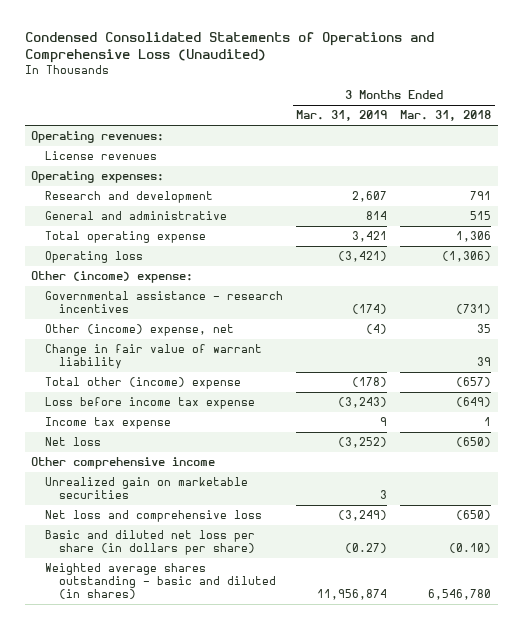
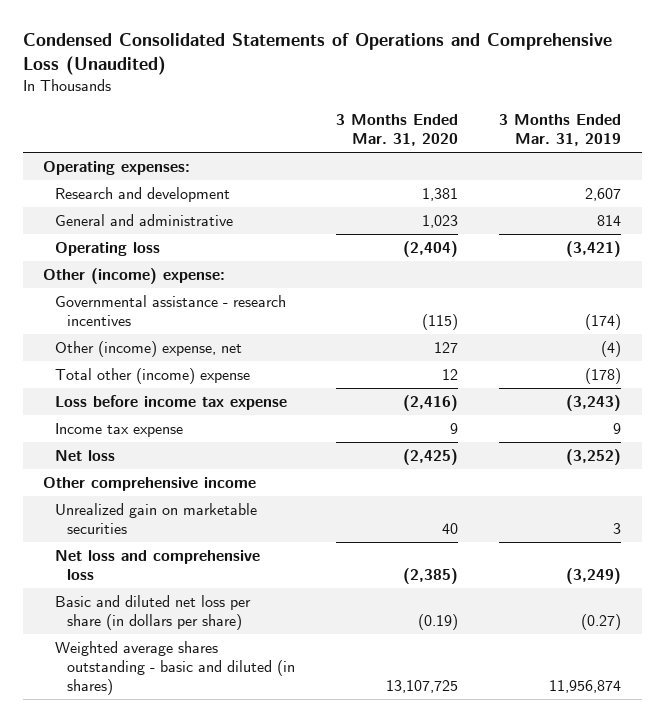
- | 3 Months Ended Mar. 31, 2019 | 3 Months Ended Mar. 31, 2018
+ | 3 Months Ended Mar. 31, 2020 | 3 Months Ended Mar. 31, 2019
- Operating revenues:
- License revenues
- Total operating expense | 3,421 | 1,306
- Change in fair value of warrant liability | | 39

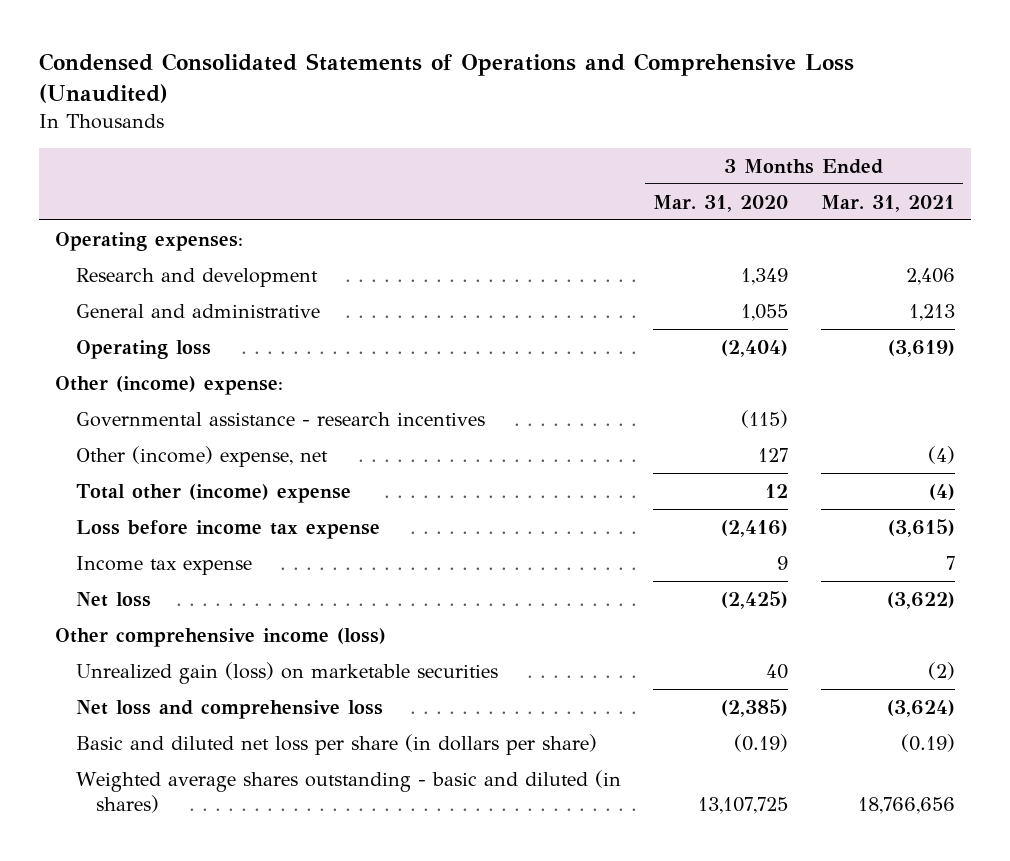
- | 3 Months Ended Mar. 31, 2020 | 3 Months Ended Mar. 31, 2019
+ | 3 Months Ended Mar. 31, 2020 | 3 Months Ended Mar. 31, 2021
- Research and development | 1,381 | 2,607
- General and administrative | 1,023 | 814
+ Research and development | 1,349 | 2,406
+ General and administrative | 1,055 | 1,213
- Other comprehensive income
- Unrealized gain on marketable securities | 40 | 3
+ Other comprehensive income (loss)
+ Unrealized gain (loss) on marketable securities | 40 | (2)

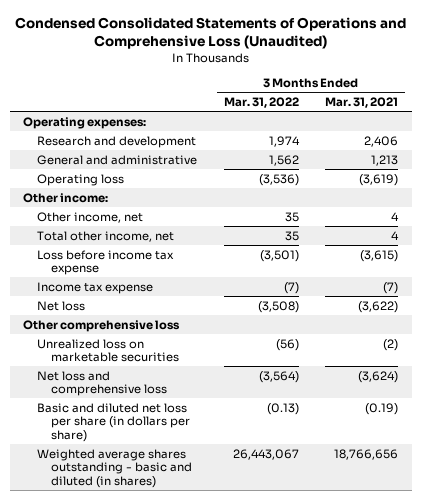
- | 3 Months Ended Mar. 31, 2020 | 3 Months Ended Mar. 31, 2021
+ | 3 Months Ended Mar. 31, 2022 | 3 Months Ended Mar. 31, 2021
- Other (income) expense:
- Governmental assistance - research incentives | (115) |
- Other (income) expense, net | 127 | (4)
- Total other (income) expense | 12 | (4)
+ Other income:
+ Other income, net | 35 | 4
+ Total other income, net | 35 | 4
- Income tax expense | 9 | 7
+ Income tax expense | (7) | (7)
- Other comprehensive income (loss)
- Unrealized gain (loss) on marketable securities | 40 | (2)
+ Other comprehensive loss
+ Unrealized loss on marketable securities | (56) | (2)

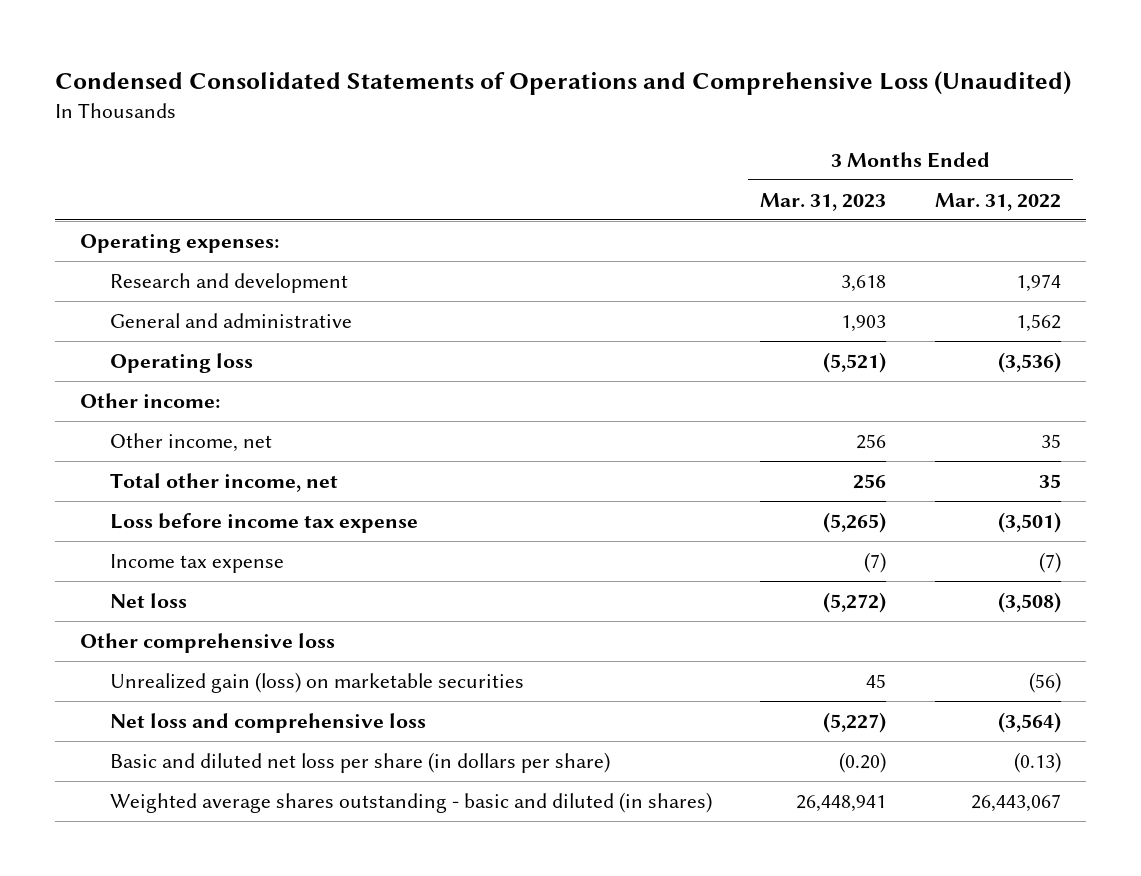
- | 3 Months Ended Mar. 31, 2022 | 3 Months Ended Mar. 31, 2021
+ | 3 Months Ended Mar. 31, 2023 | 3 Months Ended Mar. 31, 2022
- Unrealized loss on marketable securities | (56) | (2)
+ Unrealized gain (loss) on marketable securities | 45 | (56)

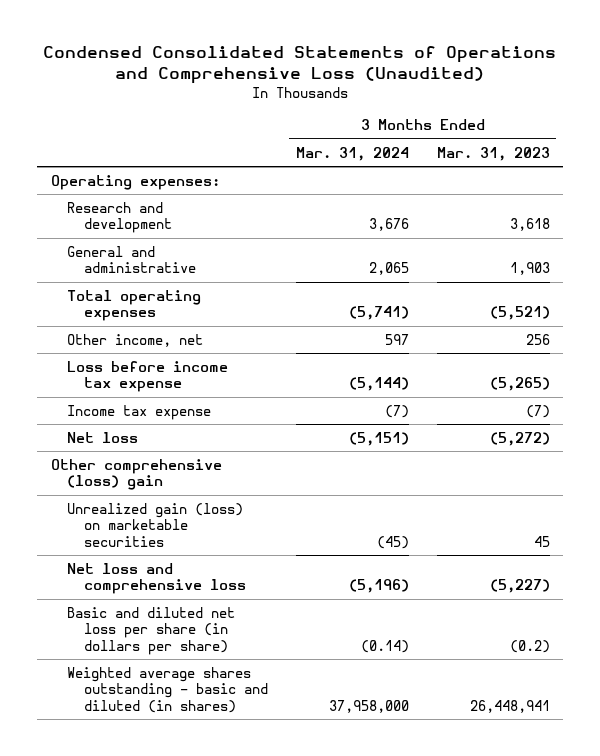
- | 3 Months Ended Mar. 31, 2023 | 3 Months Ended Mar. 31, 2022
+ | 3 Months Ended Mar. 31, 2024 | 3 Months Ended Mar. 31, 2023
- Operating loss | (5,521) | (3,536)
- Other income:
+ Total operating expenses | (5,741) | (5,521)
- Total other income, net | 256 | 35
- Other comprehensive loss
+ Other comprehensive (loss) gain
- Basic and diluted net loss per share (in dollars per share) | (0.20) | (0.13)
+ Basic and diluted net loss per share (in dollars per share) | (0.14) | (0.2)

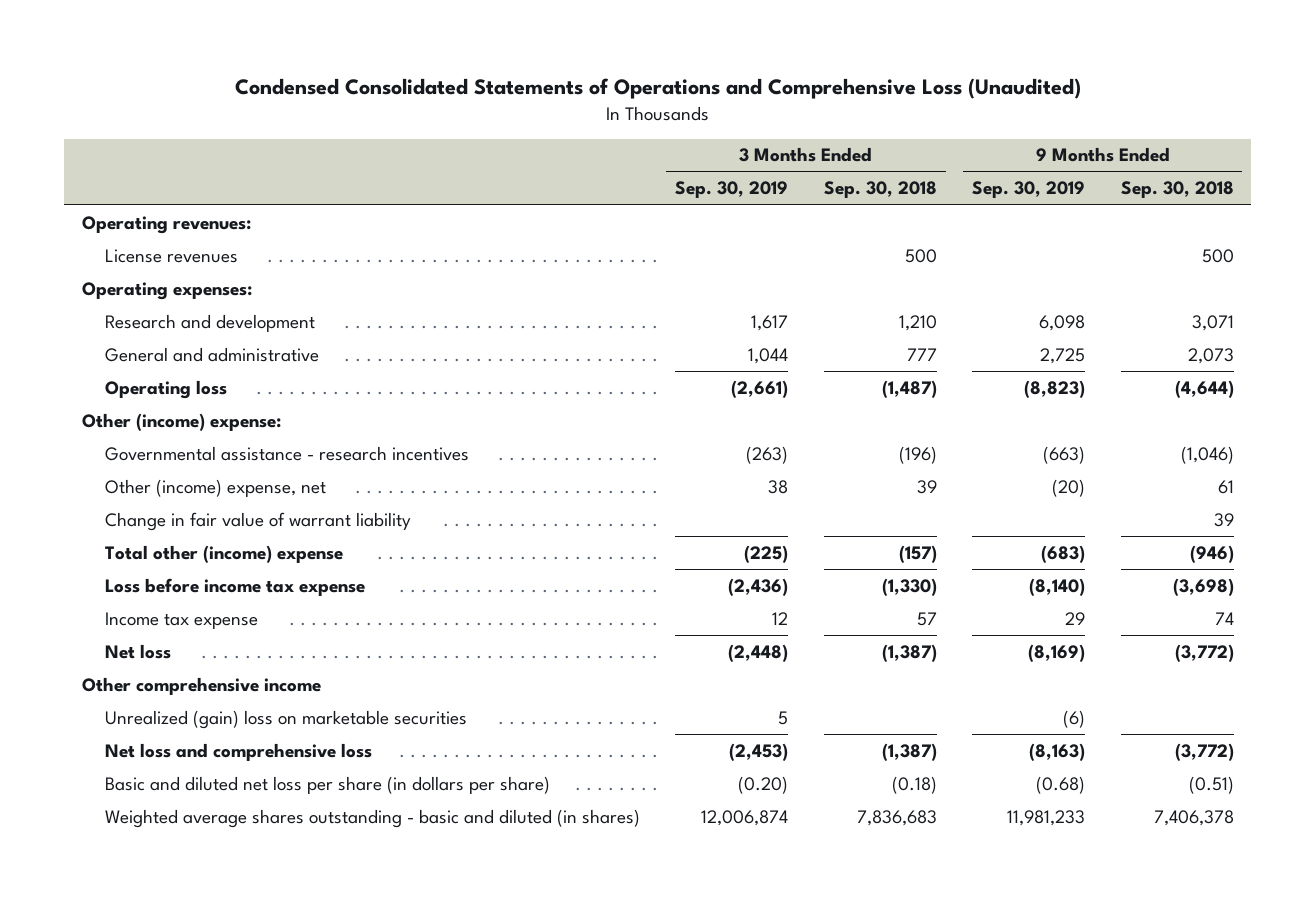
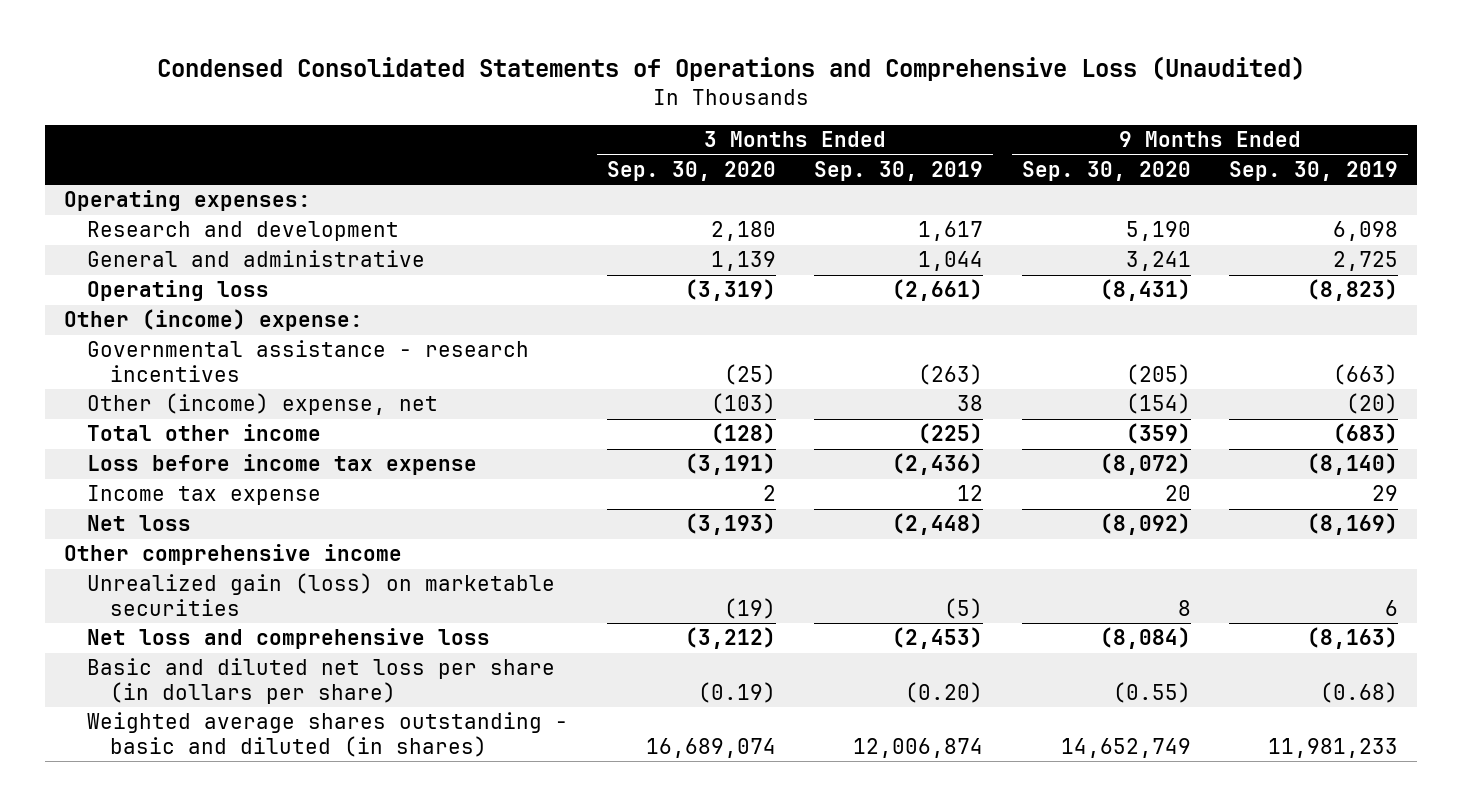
- | 3 Months Ended Sep. 30, 2019 | 3 Months Ended Sep. 30, 2018 | 9 Months Ended Sep. 30, 2019 | 9 Months Ended Sep. 30, 2018
+ | 3 Months Ended Sep. 30, 2020 | 3 Months Ended Sep. 30, 2019 | 9 Months Ended Sep. 30, 2020 | 9 Months Ended Sep. 30, 2019
- Operating revenues:
- License revenues | | 500 | | 500
- Change in fair value of warrant liability | | | | 39
- Total other (income) expense | (225) | (157) | (683) | (946)
+ Total other income | (128) | (225) | (359) | (683)
- Unrealized (gain) loss on marketable securities | 5 | | (6) |
+ Unrealized gain (loss) on marketable securities | (19) | (5) | 8 | 6

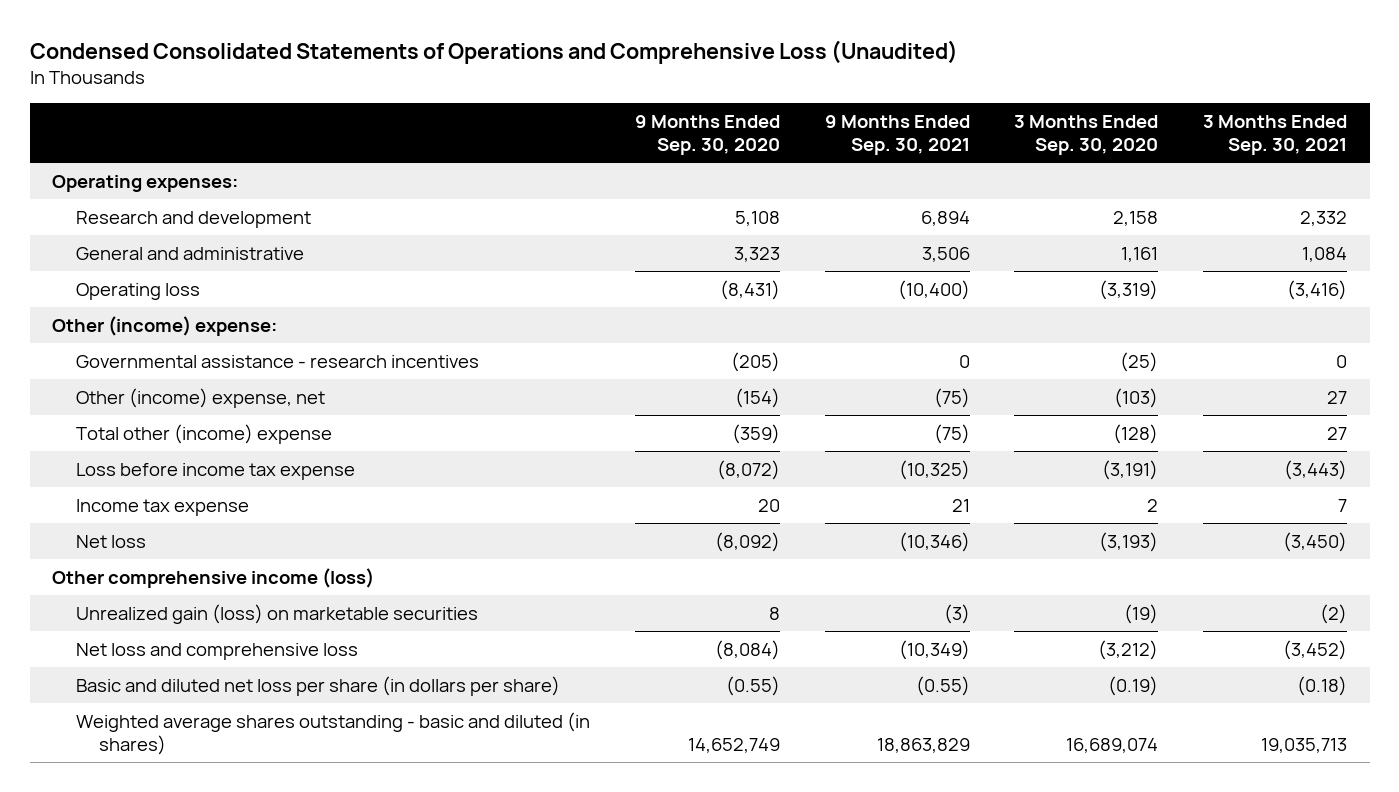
- | 3 Months Ended Sep. 30, 2020 | 3 Months Ended Sep. 30, 2019 | 9 Months Ended Sep. 30, 2020 | 9 Months Ended Sep. 30, 2019
+ | 9 Months Ended Sep. 30, 2020 | 9 Months Ended Sep. 30, 2021 | 3 Months Ended Sep. 30, 2020 | 3 Months Ended Sep. 30, 2021
- Research and development | 2,180 | 1,617 | 5,190 | 6,098
- General and administrative | 1,139 | 1,044 | 3,241 | 2,725
+ Research and development | 5,108 | 6,894 | 2,158 | 2,332
+ General and administrative | 3,323 | 3,506 | 1,161 | 1,084
- Total other income | (128) | (225) | (359) | (683)
+ Total other (income) expense | (359) | (75) | (128) | 27
- Other comprehensive income
+ Other comprehensive income (loss)

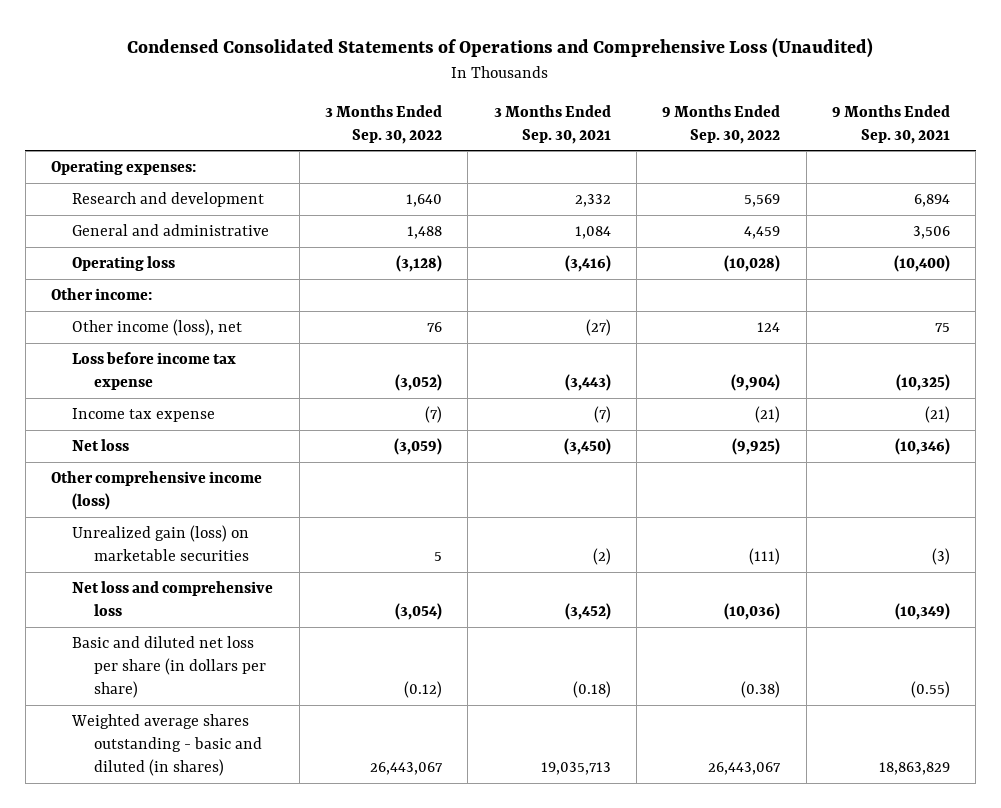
- | 9 Months Ended Sep. 30, 2020 | 9 Months Ended Sep. 30, 2021 | 3 Months Ended Sep. 30, 2020 | 3 Months Ended Sep. 30, 2021
+ | 3 Months Ended Sep. 30, 2022 | 3 Months Ended Sep. 30, 2021 | 9 Months Ended Sep. 30, 2022 | 9 Months Ended Sep. 30, 2021
- Other (income) expense:
- Governmental assistance - research incentives | (205) | 0 | (25) | 0
- Other (income) expense, net | (154) | (75) | (103) | 27
- Total other (income) expense | (359) | (75) | (128) | 27
+ Other income:
+ Other income (loss), net | 76 | (27) | 124 | 75
- Income tax expense | 20 | 21 | 2 | 7
+ Income tax expense | (7) | (7) | (21) | (21)

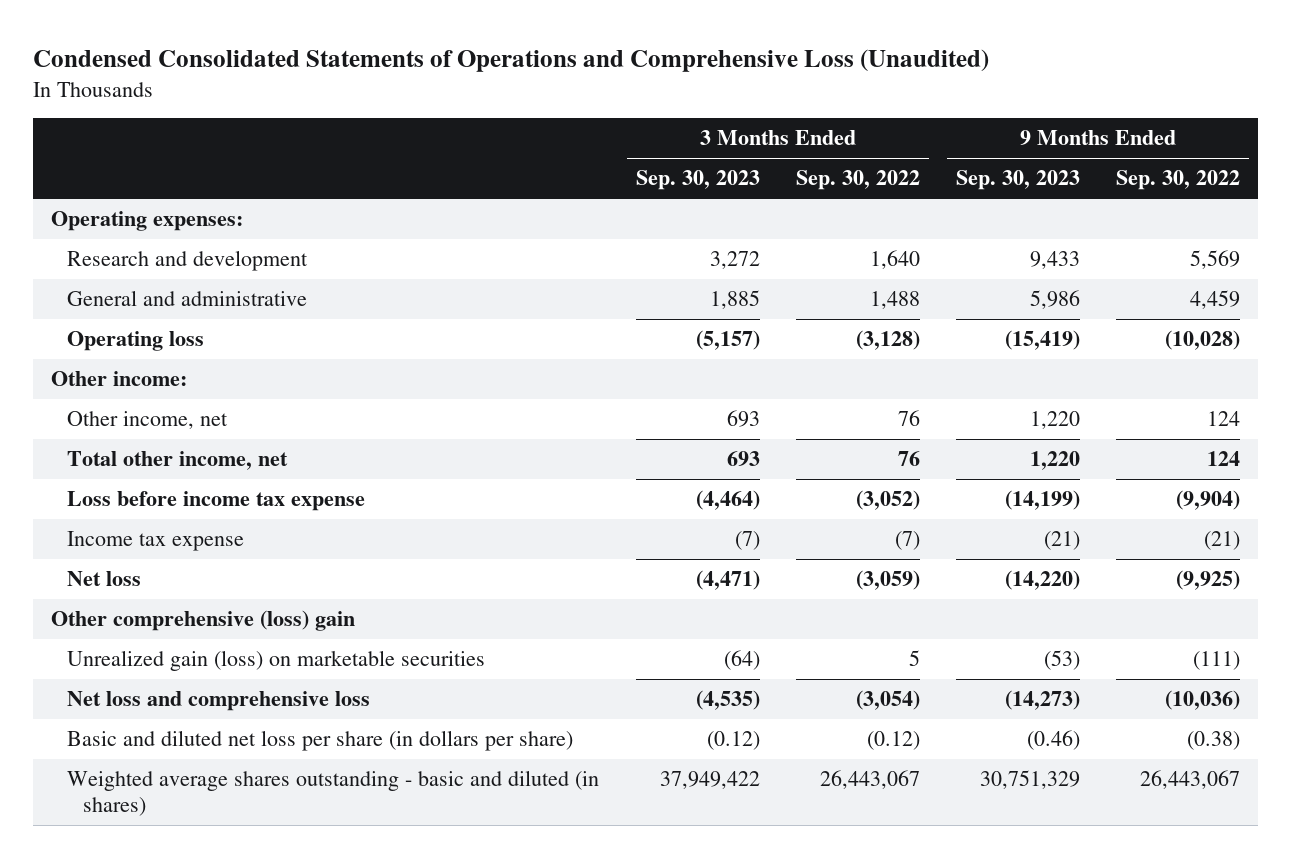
- | 3 Months Ended Sep. 30, 2022 | 3 Months Ended Sep. 30, 2021 | 9 Months Ended Sep. 30, 2022 | 9 Months Ended Sep. 30, 2021
+ | 3 Months Ended Sep. 30, 2023 | 3 Months Ended Sep. 30, 2022 | 9 Months Ended Sep. 30, 2023 | 9 Months Ended Sep. 30, 2022
- Other income (loss), net | 76 | (27) | 124 | 75
+ Other income, net | 693 | 76 | 1,220 | 124
+ Total other income, net | 693 | 76 | 1,220 | 124
- Other comprehensive income (loss)
+ Other comprehensive (loss) gain

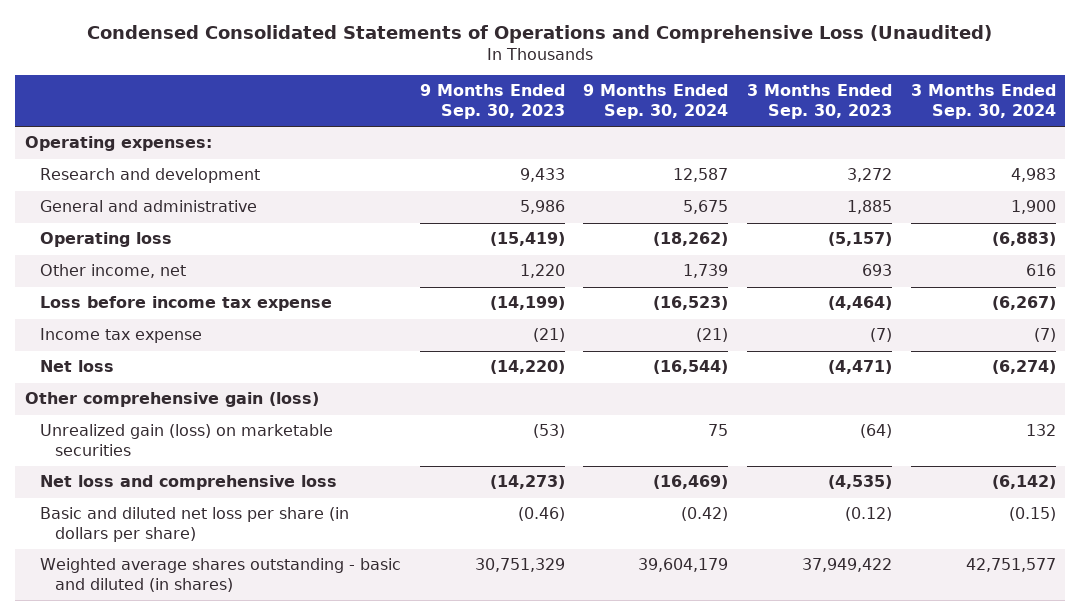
- | 3 Months Ended Sep. 30, 2023 | 3 Months Ended Sep. 30, 2022 | 9 Months Ended Sep. 30, 2023 | 9 Months Ended Sep. 30, 2022
+ | 9 Months Ended Sep. 30, 2023 | 9 Months Ended Sep. 30, 2024 | 3 Months Ended Sep. 30, 2023 | 3 Months Ended Sep. 30, 2024
- Other income:
- Total other income, net | 693 | 76 | 1,220 | 124
- Other comprehensive (loss) gain
+ Other comprehensive gain (loss)

